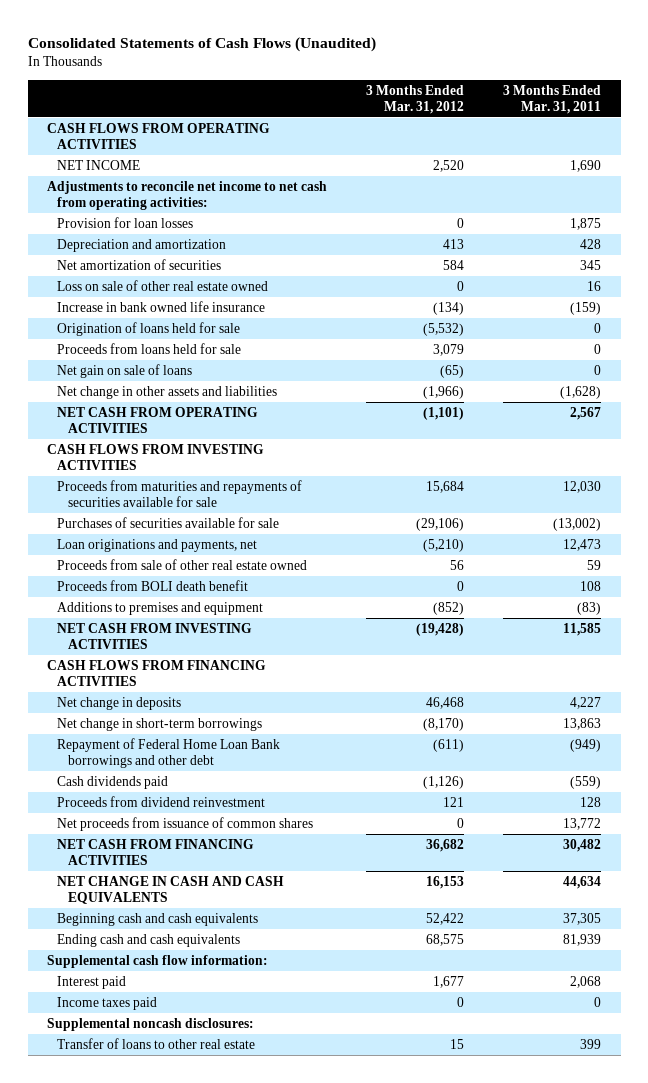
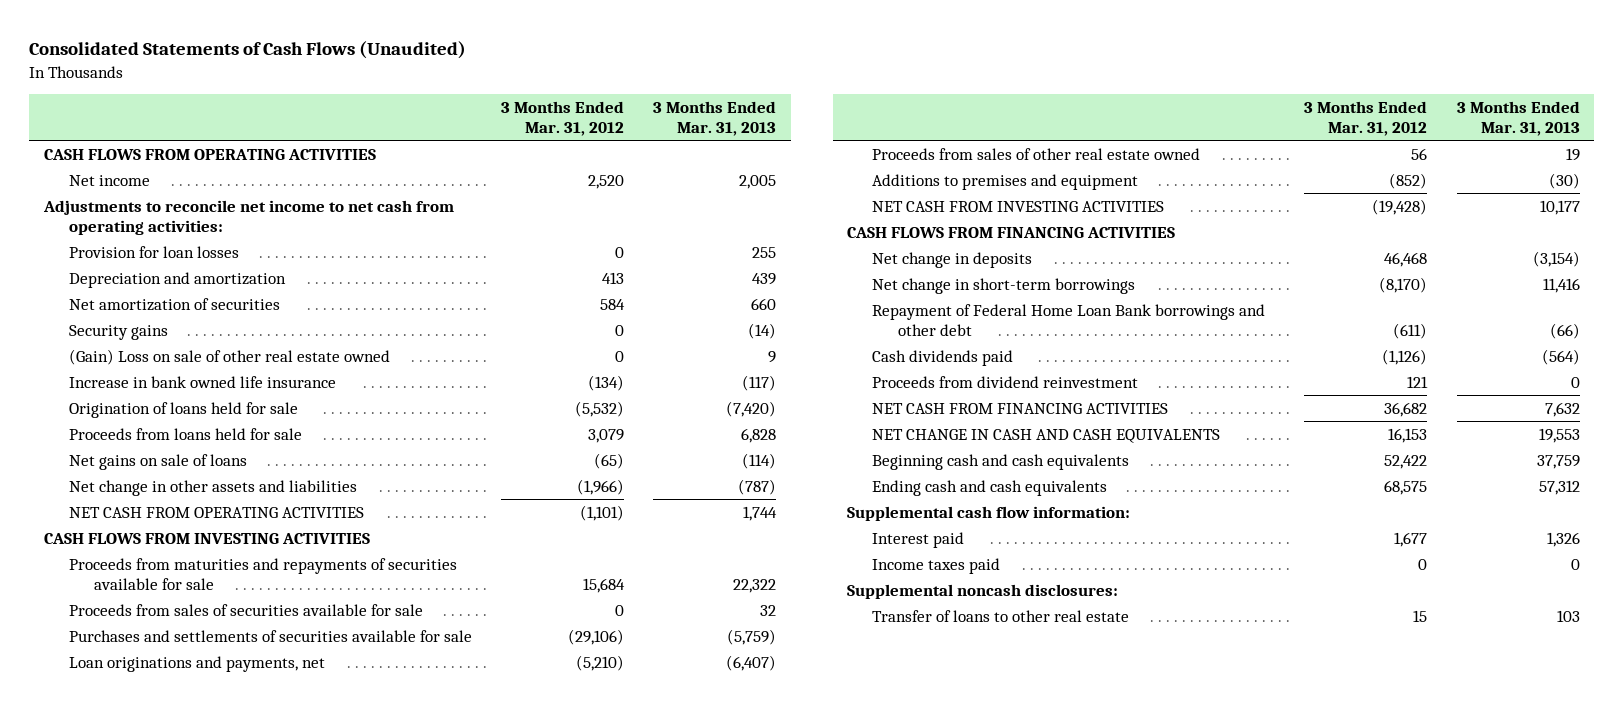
- | 3 Months Ended Mar. 31, 2012 | 3 Months Ended Mar. 31, 2011
+ | 3 Months Ended Mar. 31, 2012 | 3 Months Ended Mar. 31, 2013
- NET INCOME | 2,520 | 1,690
+ Net income | 2,520 | 2,005
- Loss on sale of other real estate owned | 0 | 16
+ Security gains | 0 | (14)
+ (Gain) Loss on sale of other real estate owned | 0 | 9
- Net gain on sale of loans | (65) | 0
+ Net gains on sale of loans | (65) | (114)
- Purchases of securities available for sale | (29,106) | (13,002)
+ Proceeds from sales of securities available for sale | 0 | 32
+ Purchases and settlements of securities available for sale | (29,106) | (5,759)
- Proceeds from sale of other real estate owned | 56 | 59
- Proceeds from BOLI death benefit | 0 | 108
+ Proceeds from sales of other real estate owned | 56 | 19
- Net proceeds from issuance of common shares | 0 | 13,772

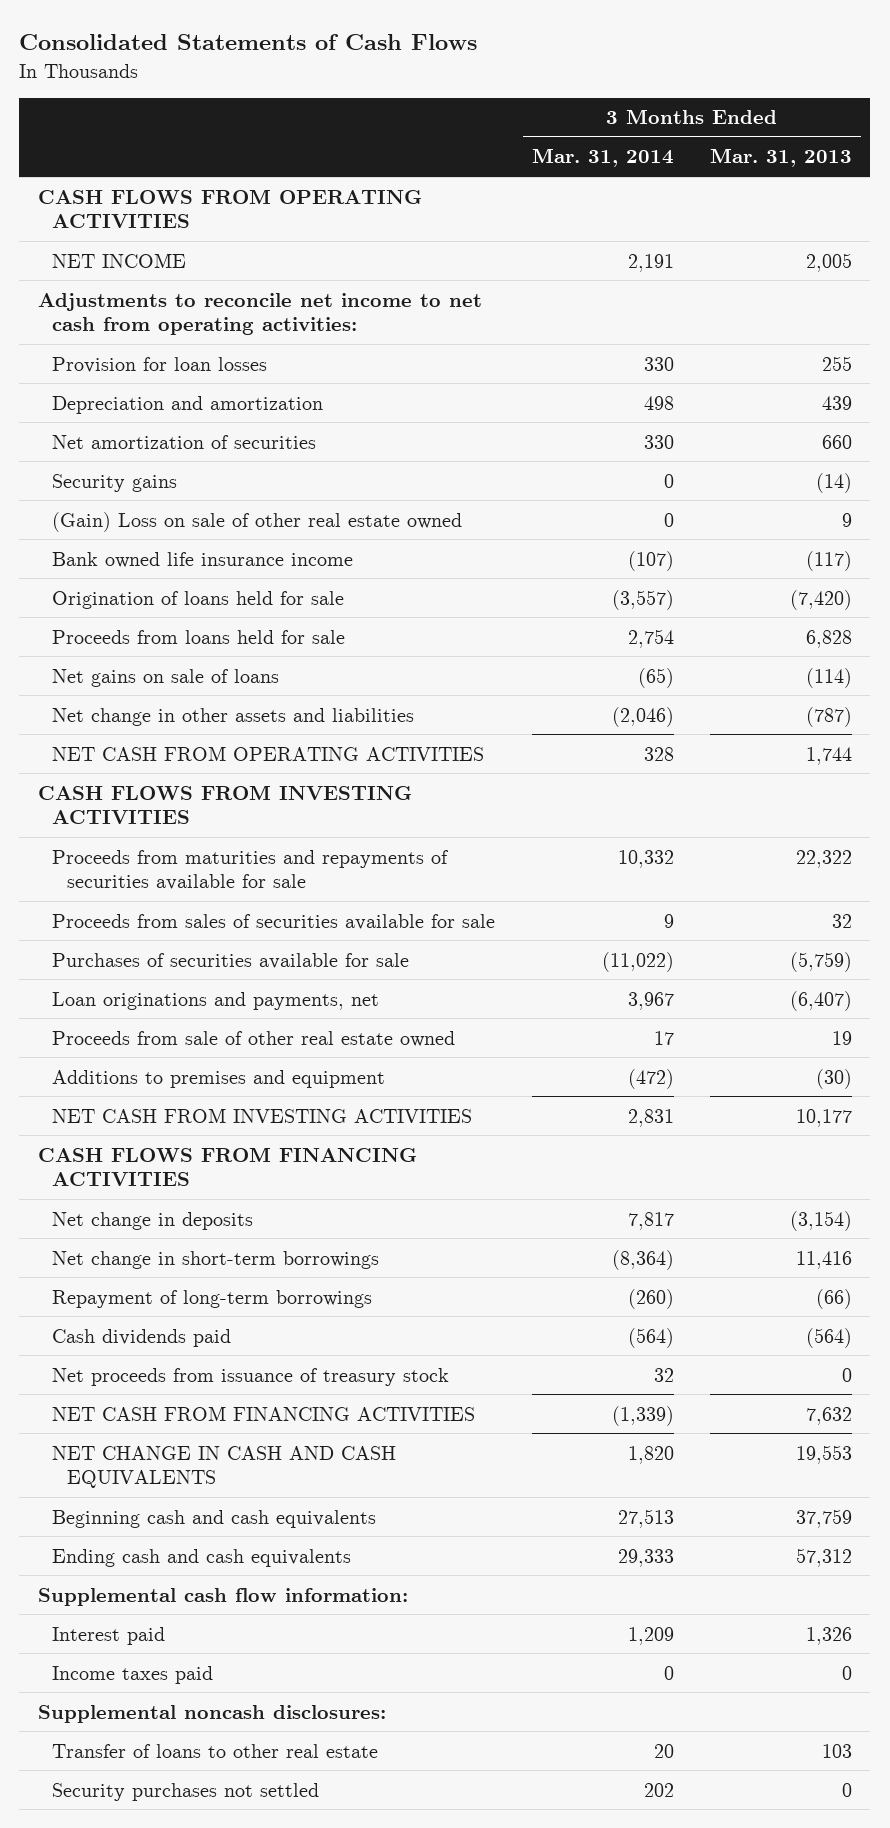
- Consolidated Statements of Cash Flows (Unaudited)
+ Consolidated Statements of Cash Flows
- | 3 Months Ended Mar. 31, 2012 | 3 Months Ended Mar. 31, 2013
+ | 3 Months Ended Mar. 31, 2014 | 3 Months Ended Mar. 31, 2013
- Net income | 2,520 | 2,005
+ NET INCOME | 2,191 | 2,005
- Increase in bank owned life insurance | (134) | (117)
+ Bank owned life insurance income | (107) | (117)
- Purchases and settlements of securities available for sale | (29,106) | (5,759)
+ Purchases of securities available for sale | (11,022) | (5,759)
- Proceeds from sales of other real estate owned | 56 | 19
+ Proceeds from sale of other real estate owned | 17 | 19
- Repayment of Federal Home Loan Bank borrowings and other debt | (611) | (66)
+ Repayment of long-term borrowings | (260) | (66)
- Proceeds from dividend reinvestment | 121 | 0
+ Net proceeds from issuance of treasury stock | 32 | 0
+ Security purchases not settled | 202 | 0

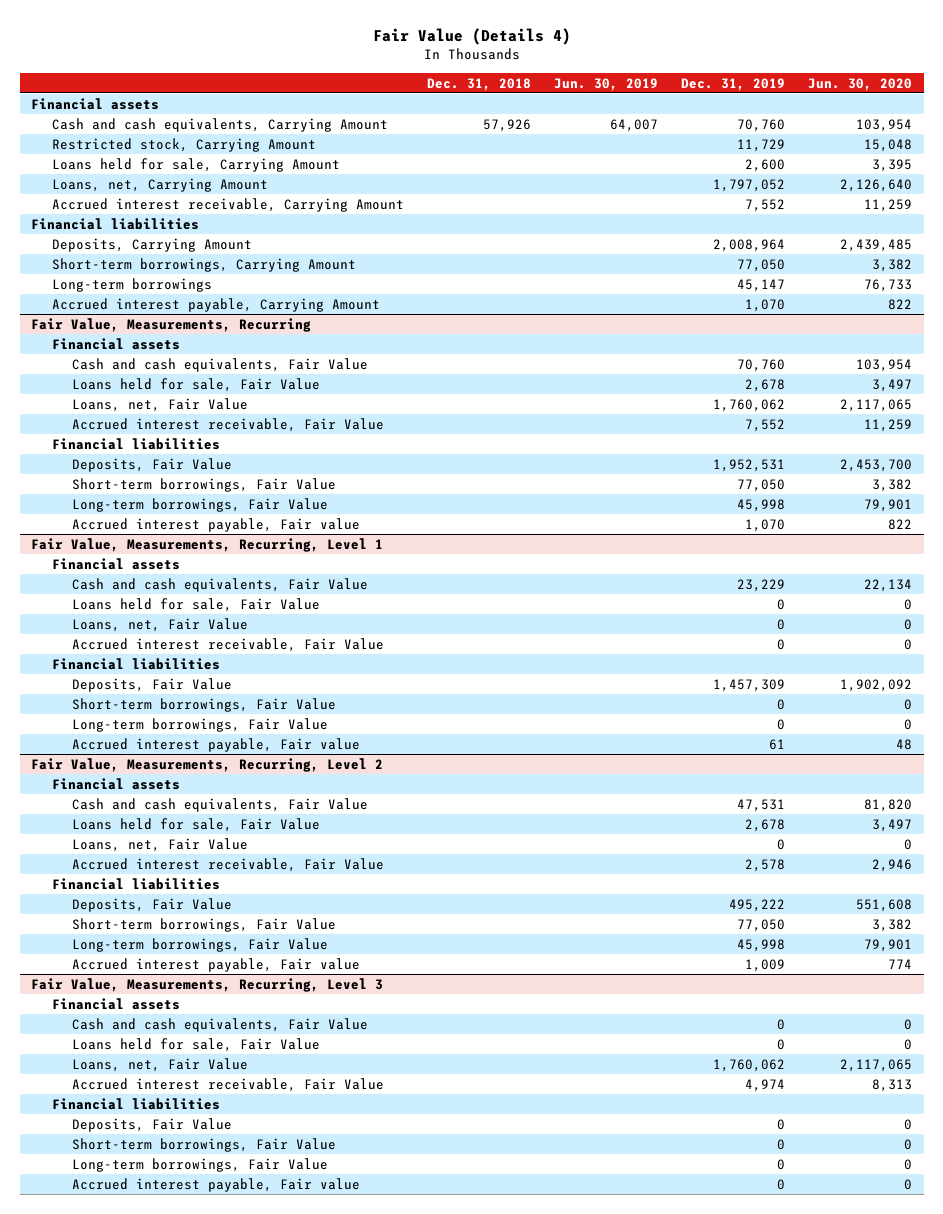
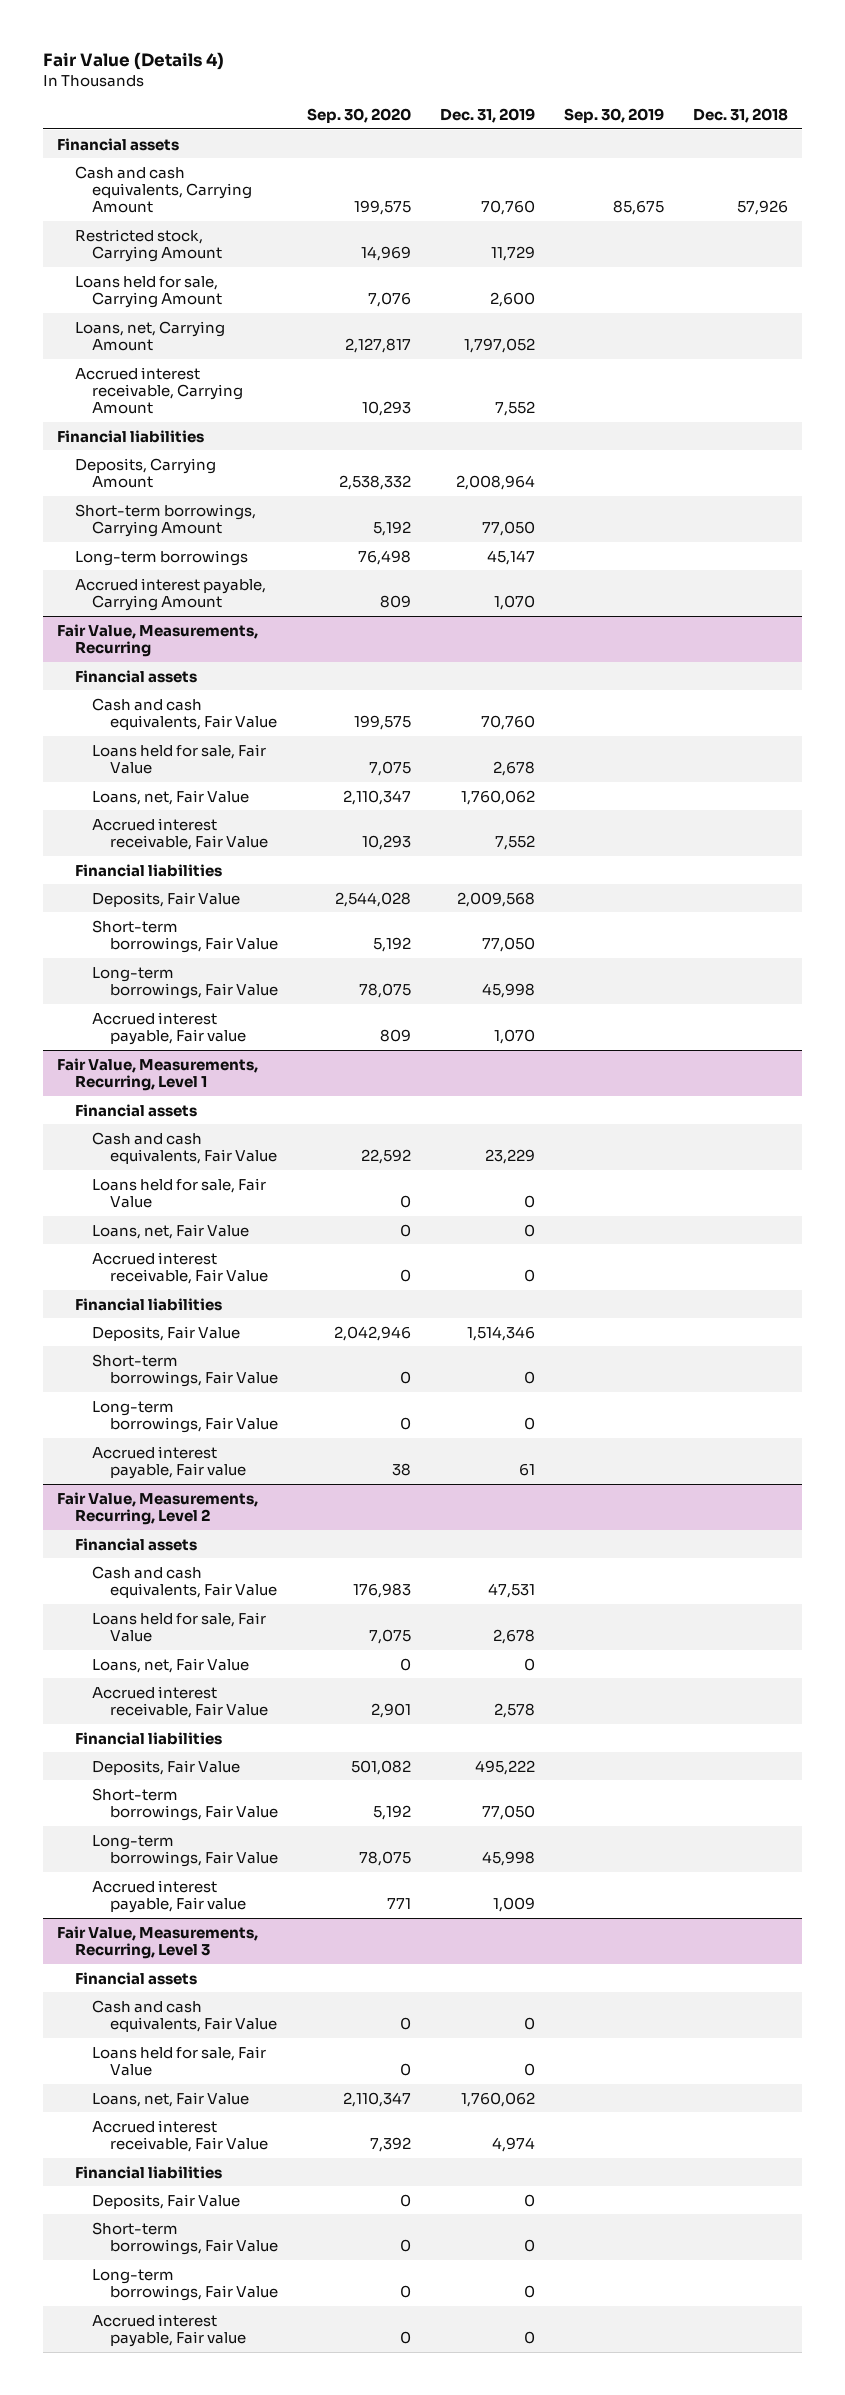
- | Dec. 31, 2018 | Jun. 30, 2019 | Dec. 31, 2019 | Jun. 30, 2020
+ | Sep. 30, 2020 | Dec. 31, 2019 | Sep. 30, 2019 | Dec. 31, 2018
@ Fair Value, Measurements, Recurring
- Deposits, Fair Value | | | 1,952,531 | 2,453,700
+ Deposits, Fair Value | 2,544,028 | 2,009,568 | |
@ Fair Value, Measurements, Recurring, Level 1
- Deposits, Fair Value | | | 1,457,309 | 1,902,092
+ Deposits, Fair Value | 2,042,946 | 1,514,346 | |

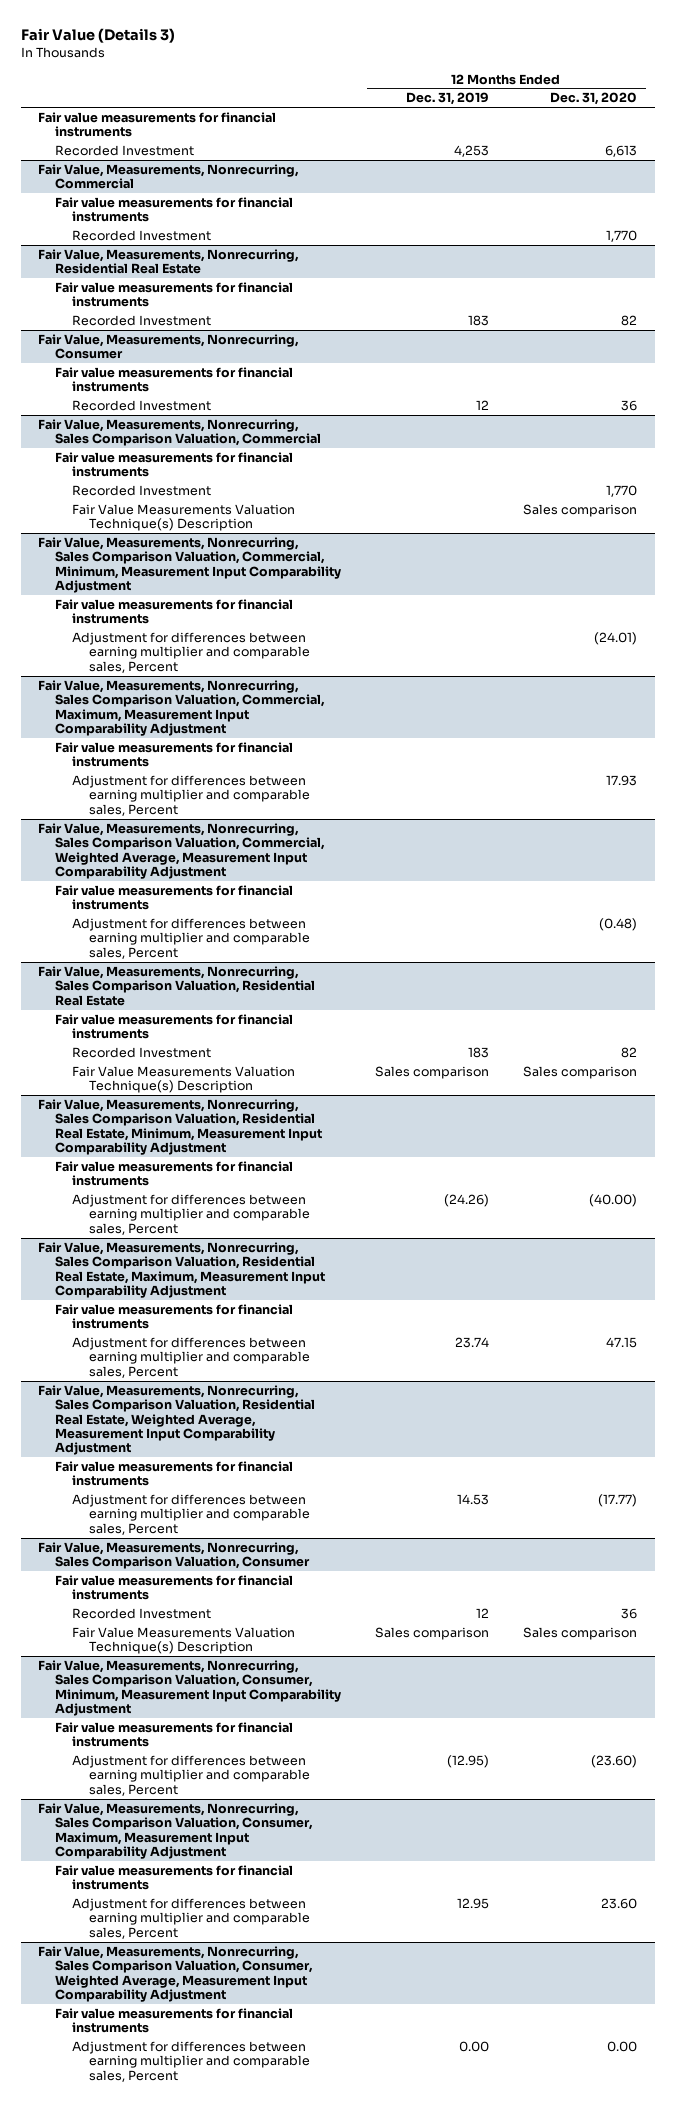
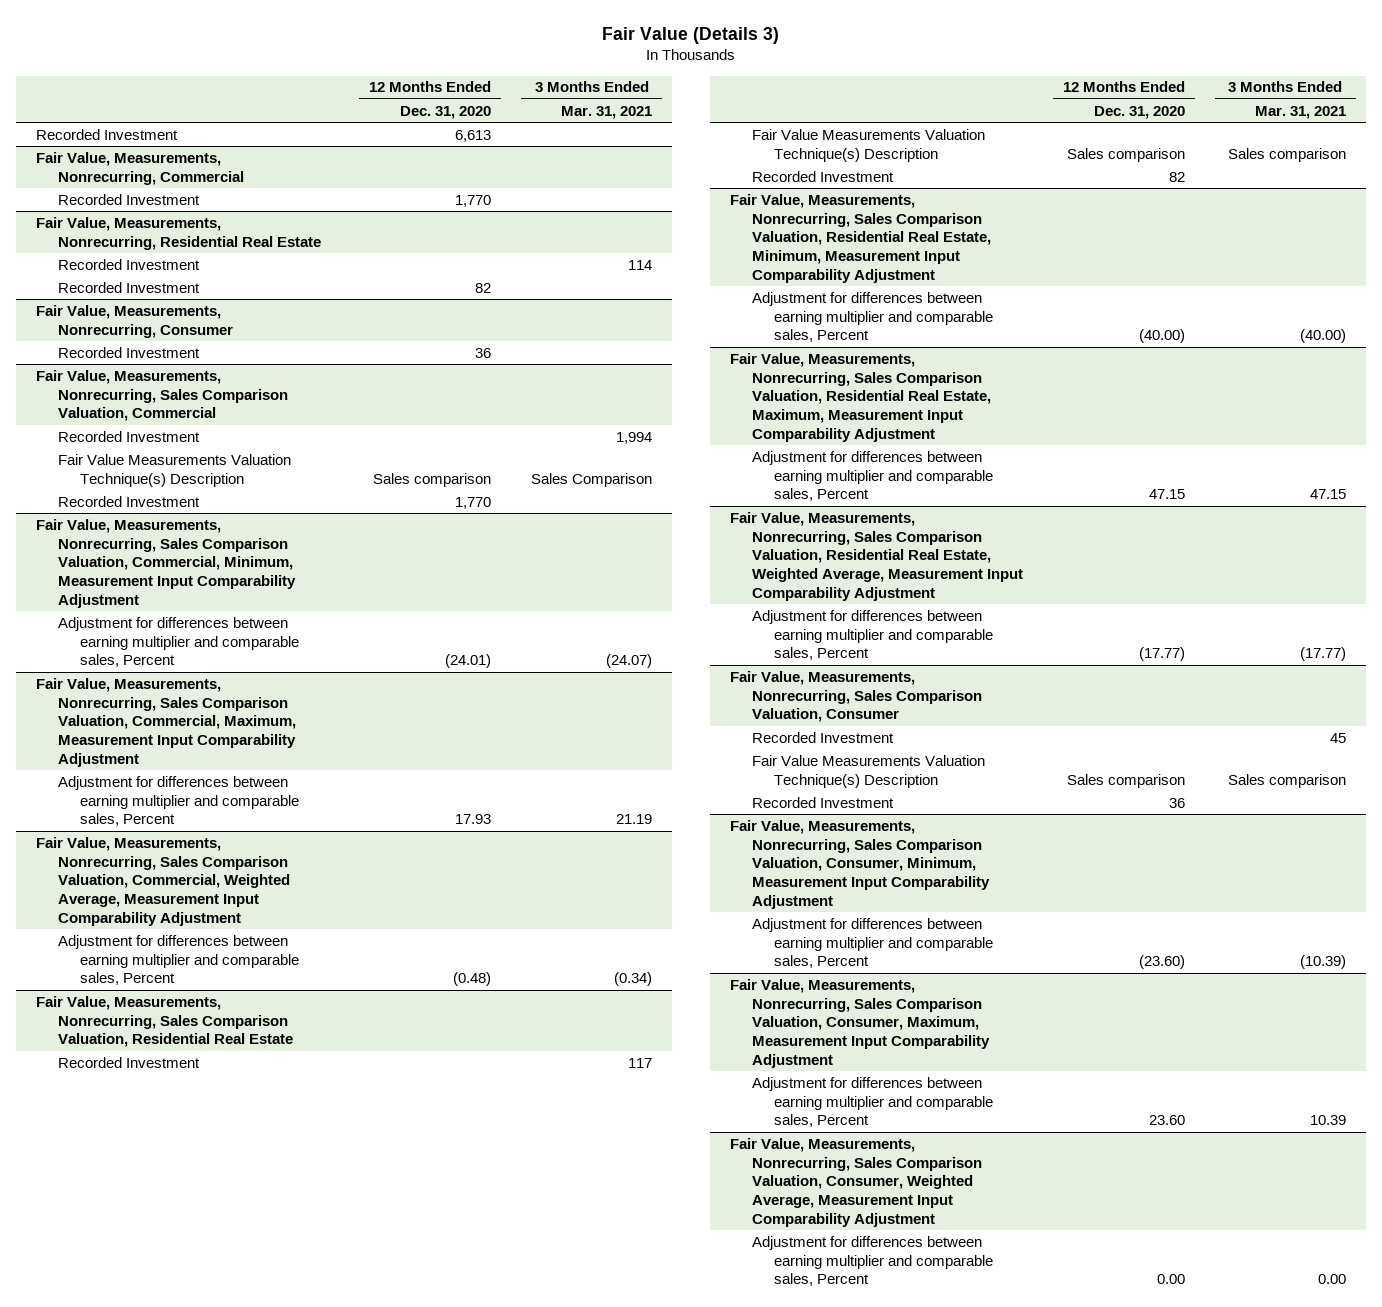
- | 12 Months Ended Dec. 31, 2019 | 12 Months Ended Dec. 31, 2020
+ | 12 Months Ended Dec. 31, 2020 | 3 Months Ended Mar. 31, 2021
- Fair value measurements for financial instruments
@ Fair Value, Measurements, Nonrecurring, Commercial
- Fair value measurements for financial instruments
@ Fair Value, Measurements, Nonrecurring, Residential Real Estate
- Fair value measurements for financial instruments
+ Recorded Investment | | 114
@ Fair Value, Measurements, Nonrecurring, Consumer
- Fair value measurements for financial instruments
@ Fair Value, Measurements, Nonrecurring, Sales Comparison Valuation, Commercial
- Fair value measurements for financial instruments
+ Recorded Investment | | 1,994
moved down: Recorded Investment | 1,770 |
@ Fair Value, Measurements, Nonrecurring, Sales Comparison Valuation, Commercial, Minimum, Measurement Input Comparability Adjustment
- Fair value measurements for financial instruments
@ Fair Value, Measurements, Nonrecurring, Sales Comparison Valuation, Commercial, Maximum, Measurement Input Comparability Adjustment
- Fair value measurements for financial instruments
@ Fair Value, Measurements, Nonrecurring, Sales Comparison Valuation, Commercial, Weighted Average, Measurement Input Comparability Adjustment
- Fair value measurements for financial instruments
@ Fair Value, Measurements, Nonrecurring, Sales Comparison Valuation, Residential Real Estate
- Fair value measurements for financial instruments
+ Recorded Investment | | 117
moved down: Recorded Investment | 82 |
@ Fair Value, Measurements, Nonrecurring, Sales Comparison Valuation, Residential Real Estate, Minimum, Measurement Input Comparability Adjustment
- Fair value measurements for financial instruments
@ Fair Value, Measurements, Nonrecurring, Sales Comparison Valuation, Residential Real Estate, Maximum, Measurement Input Comparability Adjustment
- Fair value measurements for financial instruments
@ Fair Value, Measurements, Nonrecurring, Sales Comparison Valuation, Residential Real Estate, Weighted Average, Measurement Input Comparability Adjustment
- Fair value measurements for financial instruments
@ Fair Value, Measurements, Nonrecurring, Sales Comparison Valuation, Consumer
- Fair value measurements for financial instruments
+ Recorded Investment | | 45
moved down: Recorded Investment | 36 |
@ Fair Value, Measurements, Nonrecurring, Sales Comparison Valuation, Consumer, Minimum, Measurement Input Comparability Adjustment
- Fair value measurements for financial instruments
@ Fair Value, Measurements, Nonrecurring, Sales Comparison Valuation, Consumer, Maximum, Measurement Input Comparability Adjustment
- Fair value measurements for financial instruments
@ Fair Value, Measurements, Nonrecurring, Sales Comparison Valuation, Consumer, Weighted Average, Measurement Input Comparability Adjustment
- Fair value measurements for financial instruments

